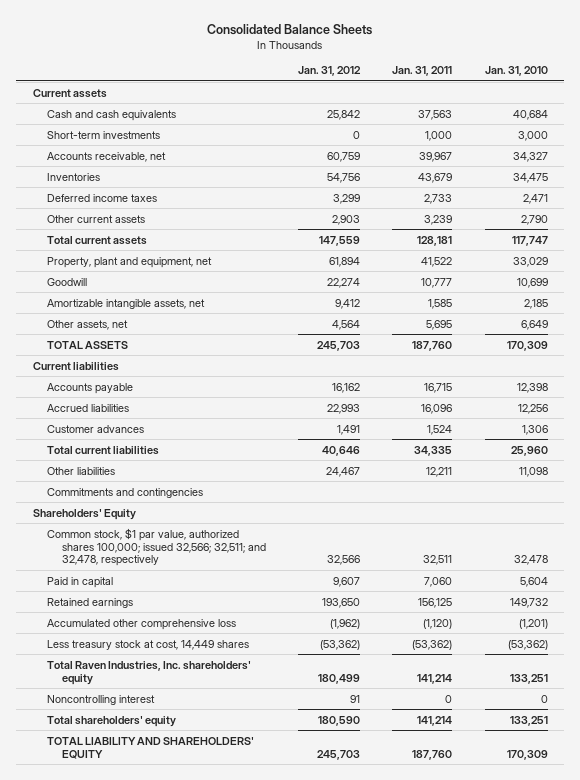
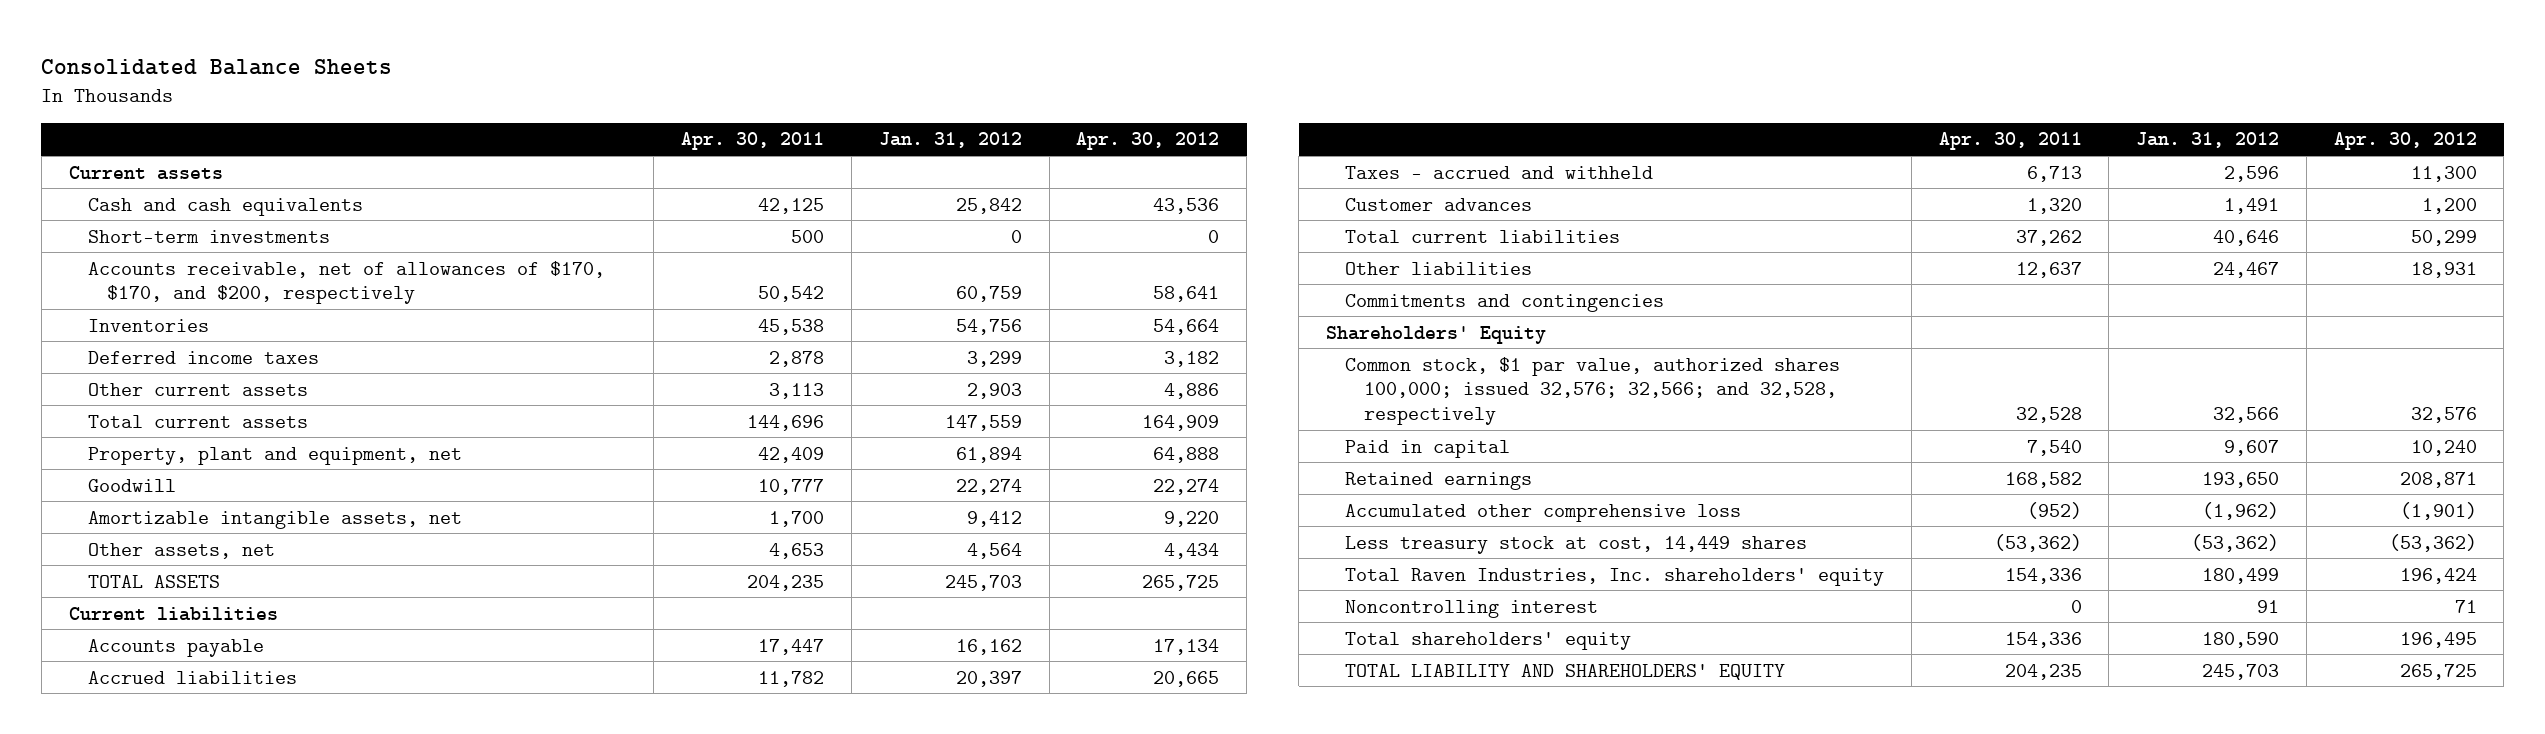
- | Jan. 31, 2012 | Jan. 31, 2011 | Jan. 31, 2010
+ | Apr. 30, 2011 | Jan. 31, 2012 | Apr. 30, 2012
- Accounts receivable, net | 60,759 | 39,967 | 34,327
+ Accounts receivable, net of allowances of $170, $170, and $200, respectively | 50,542 | 60,759 | 58,641
- Accrued liabilities | 22,993 | 16,096 | 12,256
+ Accrued liabilities | 11,782 | 20,397 | 20,665
+ Taxes - accrued and withheld | 6,713 | 2,596 | 11,300
- Common stock, $1 par value, authorized shares 100,000; issued 32,566; 32,511; and 32,478, respectively | 32,566 | 32,511 | 32,478
+ Common stock, $1 par value, authorized shares 100,000; issued 32,576; 32,566; and 32,528, respectively | 32,528 | 32,566 | 32,576

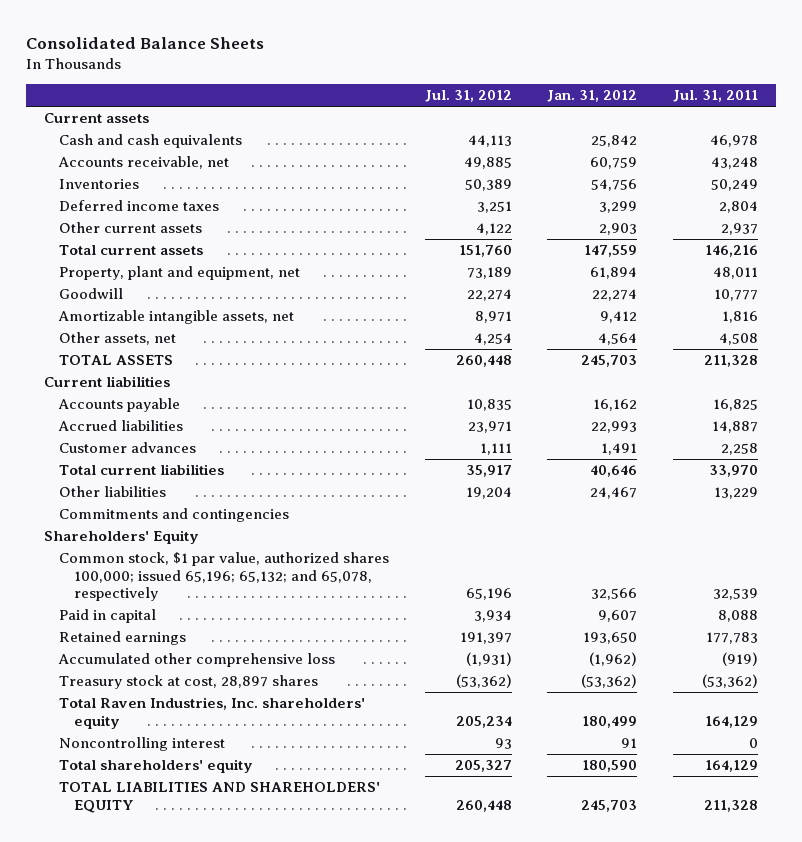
- | Apr. 30, 2011 | Jan. 31, 2012 | Apr. 30, 2012
+ | Jul. 31, 2012 | Jan. 31, 2012 | Jul. 31, 2011
- Short-term investments | 500 | 0 | 0
- Accounts receivable, net of allowances of $170, $170, and $200, respectively | 50,542 | 60,759 | 58,641
+ Accounts receivable, net | 49,885 | 60,759 | 43,248
- Accrued liabilities | 11,782 | 20,397 | 20,665
- Taxes - accrued and withheld | 6,713 | 2,596 | 11,300
+ Accrued liabilities | 23,971 | 22,993 | 14,887
- Common stock, $1 par value, authorized shares 100,000; issued 32,576; 32,566; and 32,528, respectively | 32,528 | 32,566 | 32,576
+ Common stock, $1 par value, authorized shares 100,000; issued 65,196; 65,132; and 65,078, respectively | 65,196 | 32,566 | 32,539
- Less treasury stock at cost, 14,449 shares | (53,362) | (53,362) | (53,362)
+ Treasury stock at cost, 28,897 shares | (53,362) | (53,362) | (53,362)
- TOTAL LIABILITY AND SHAREHOLDERS' EQUITY | 204,235 | 245,703 | 265,725
+ TOTAL LIABILITIES AND SHAREHOLDERS' EQUITY | 260,448 | 245,703 | 211,328

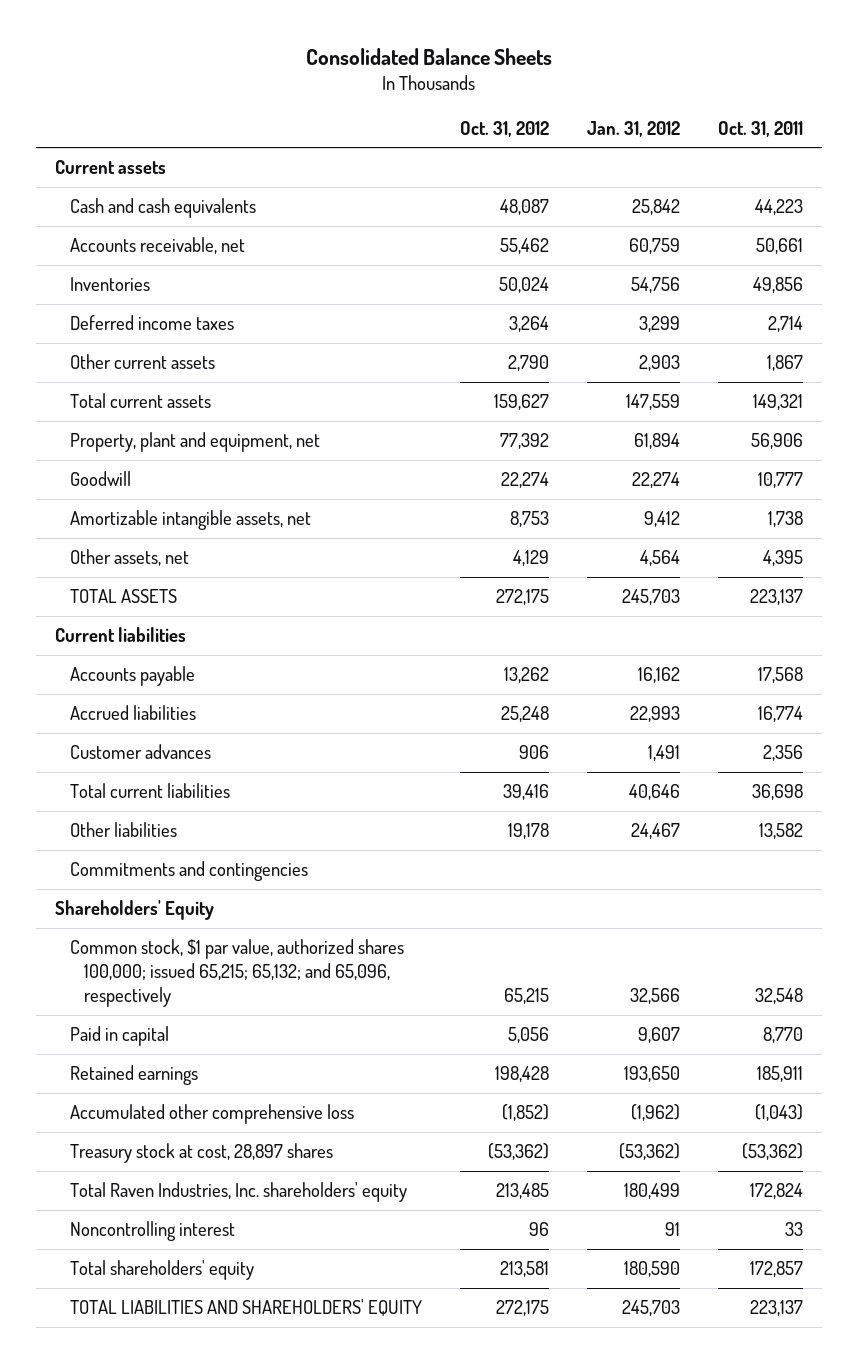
- | Jul. 31, 2012 | Jan. 31, 2012 | Jul. 31, 2011
+ | Oct. 31, 2012 | Jan. 31, 2012 | Oct. 31, 2011
- Common stock, $1 par value, authorized shares 100,000; issued 65,196; 65,132; and 65,078, respectively | 65,196 | 32,566 | 32,539
+ Common stock, $1 par value, authorized shares 100,000; issued 65,215; 65,132; and 65,096, respectively | 65,215 | 32,566 | 32,548

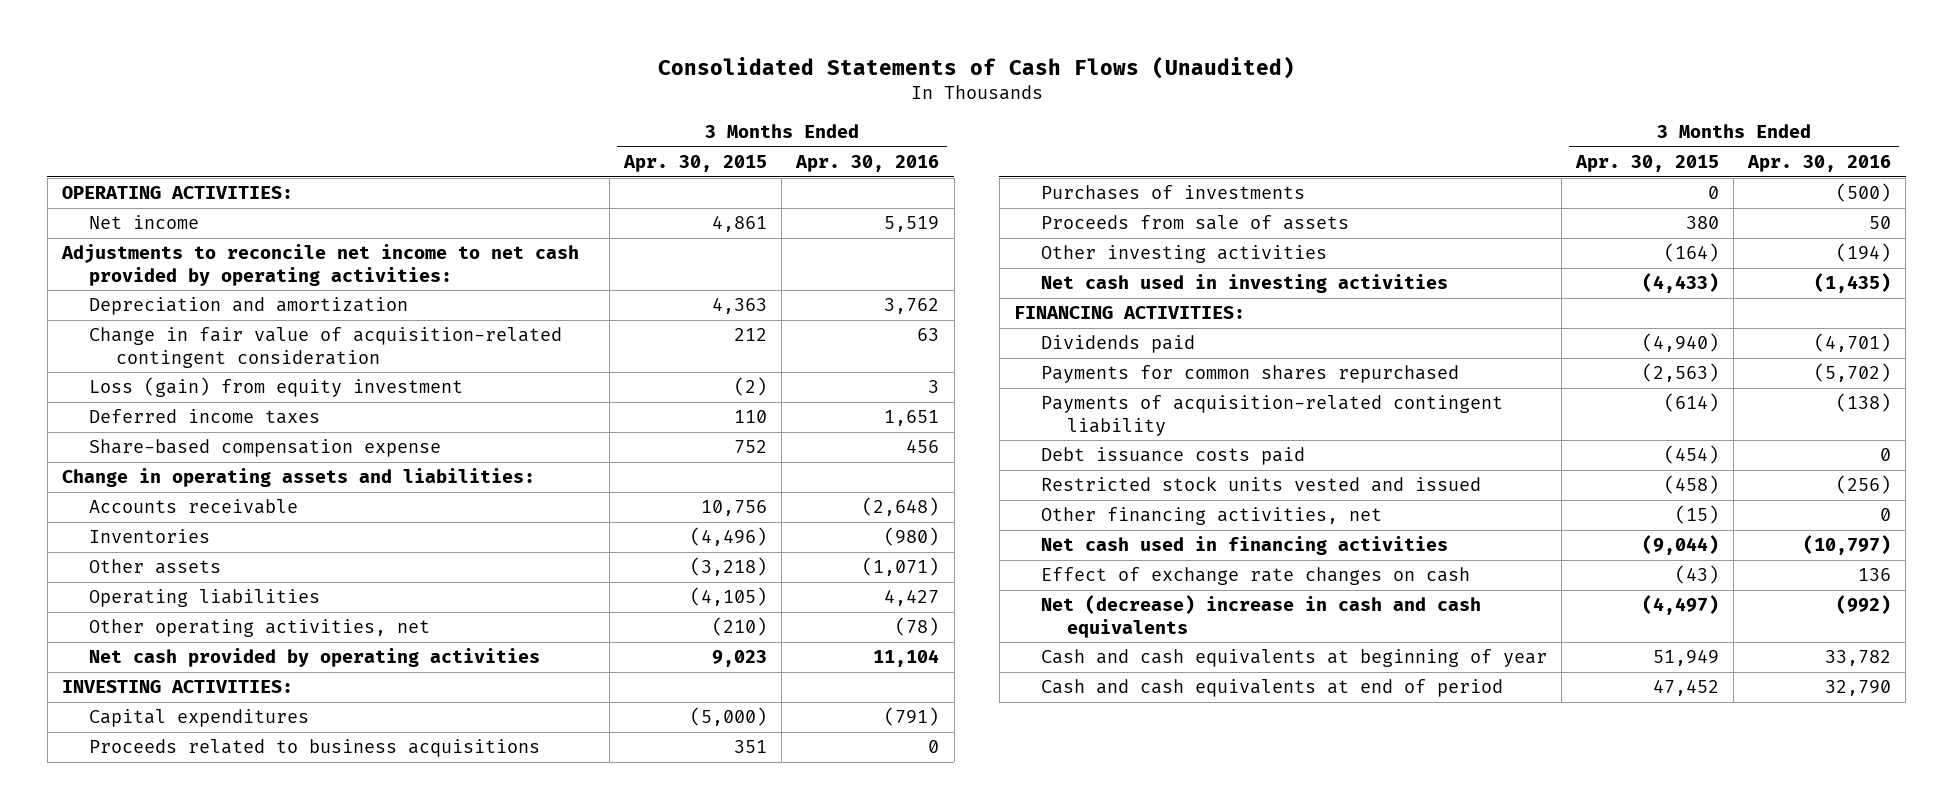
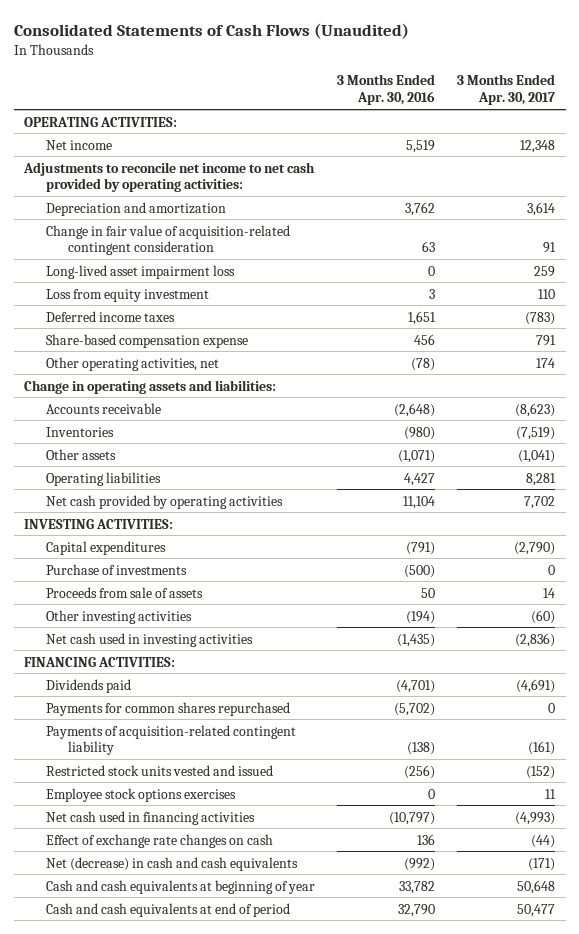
- | 3 Months Ended Apr. 30, 2015 | 3 Months Ended Apr. 30, 2016
+ | 3 Months Ended Apr. 30, 2016 | 3 Months Ended Apr. 30, 2017
- Loss (gain) from equity investment | (2) | 3
+ Long-lived asset impairment loss | 0 | 259
+ Loss from equity investment | 3 | 110
moved up: Other operating activities, net | (78) | 174
- Proceeds related to business acquisitions | 351 | 0
- Purchases of investments | 0 | (500)
+ Purchase of investments | (500) | 0
- Debt issuance costs paid | (454) | 0
- Other financing activities, net | (15) | 0
+ Employee stock options exercises | 0 | 11
- Net (decrease) increase in cash and cash equivalents | (4,497) | (992)
+ Net (decrease) in cash and cash equivalents | (992) | (171)

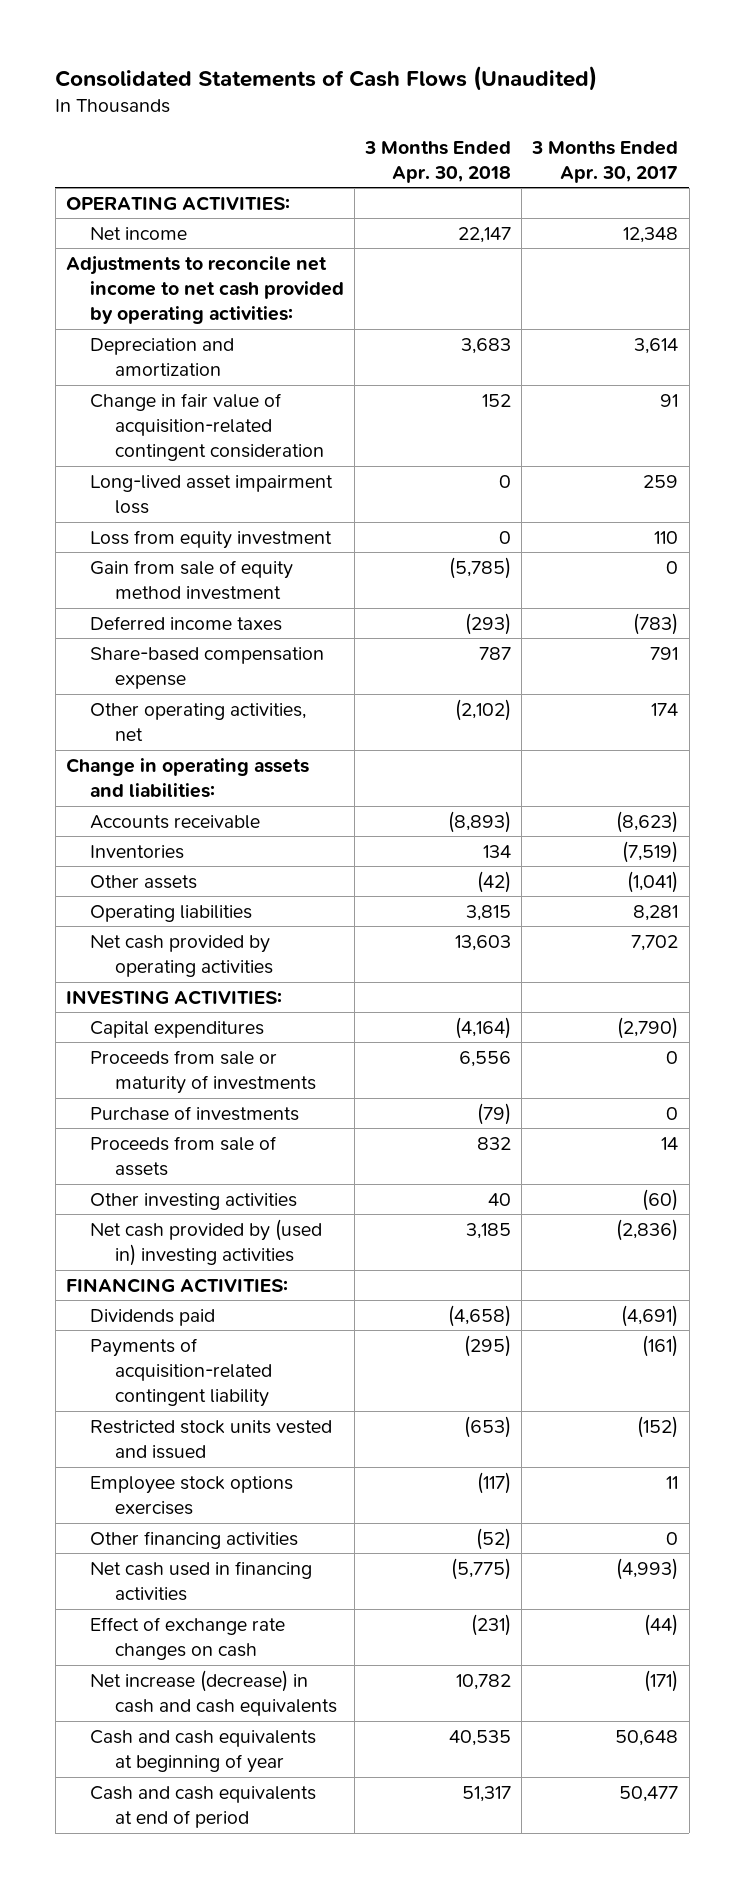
- | 3 Months Ended Apr. 30, 2016 | 3 Months Ended Apr. 30, 2017
+ | 3 Months Ended Apr. 30, 2018 | 3 Months Ended Apr. 30, 2017
+ Gain from sale of equity method investment | (5,785) | 0
+ Proceeds from sale or maturity of investments | 6,556 | 0
- Net cash used in investing activities | (1,435) | (2,836)
+ Net cash provided by (used in) investing activities | 3,185 | (2,836)
- Payments for common shares repurchased | (5,702) | 0
+ Other financing activities | (52) | 0
- Net (decrease) in cash and cash equivalents | (992) | (171)
+ Net increase (decrease) in cash and cash equivalents | 10,782 | (171)

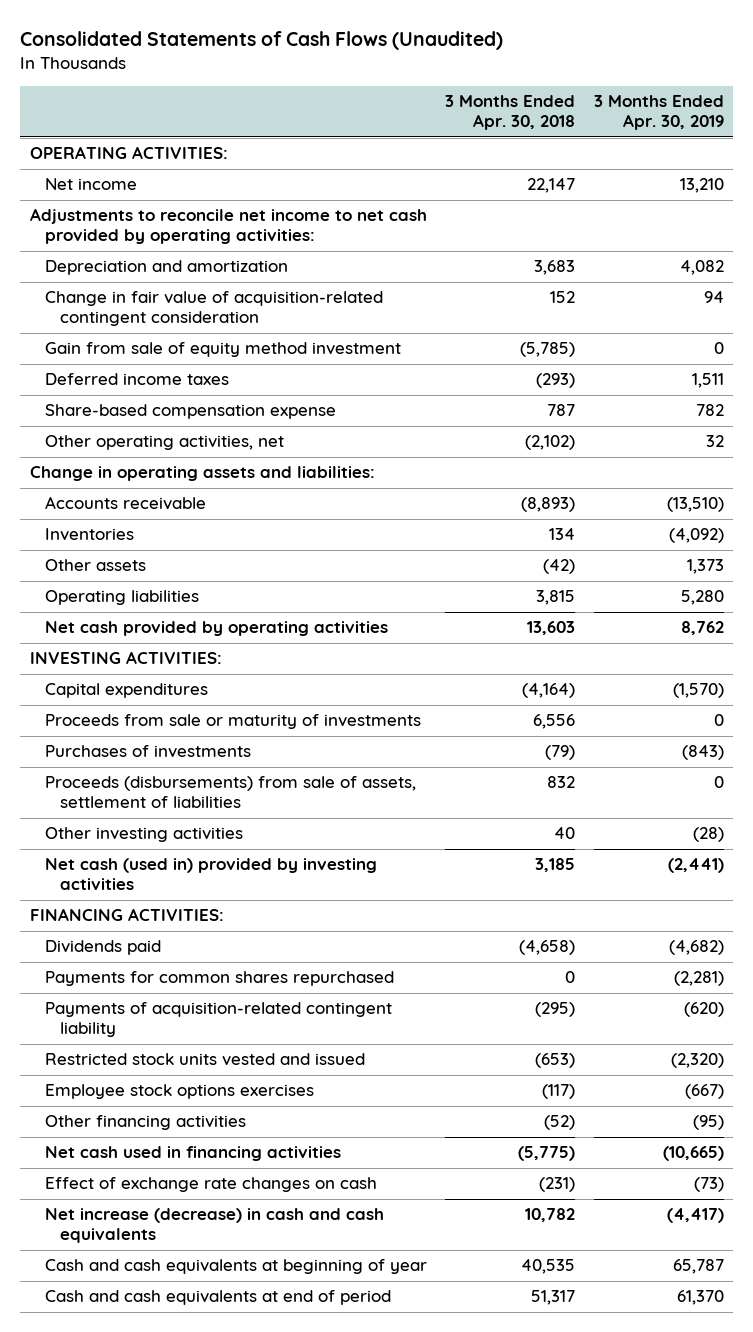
- | 3 Months Ended Apr. 30, 2018 | 3 Months Ended Apr. 30, 2017
+ | 3 Months Ended Apr. 30, 2018 | 3 Months Ended Apr. 30, 2019
- Long-lived asset impairment loss | 0 | 259
- Loss from equity investment | 0 | 110
- Purchase of investments | (79) | 0
- Proceeds from sale of assets | 832 | 14
+ Purchases of investments | (79) | (843)
+ Proceeds (disbursements) from sale of assets, settlement of liabilities | 832 | 0
- Net cash provided by (used in) investing activities | 3,185 | (2,836)
+ Net cash (used in) provided by investing activities | 3,185 | (2,441)
+ Payments for common shares repurchased | 0 | (2,281)

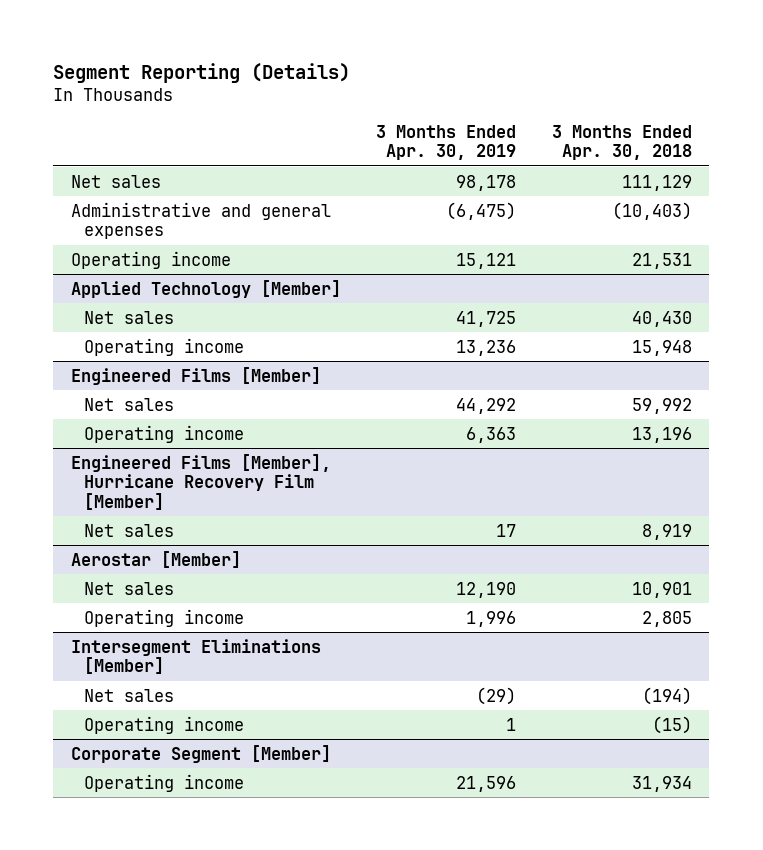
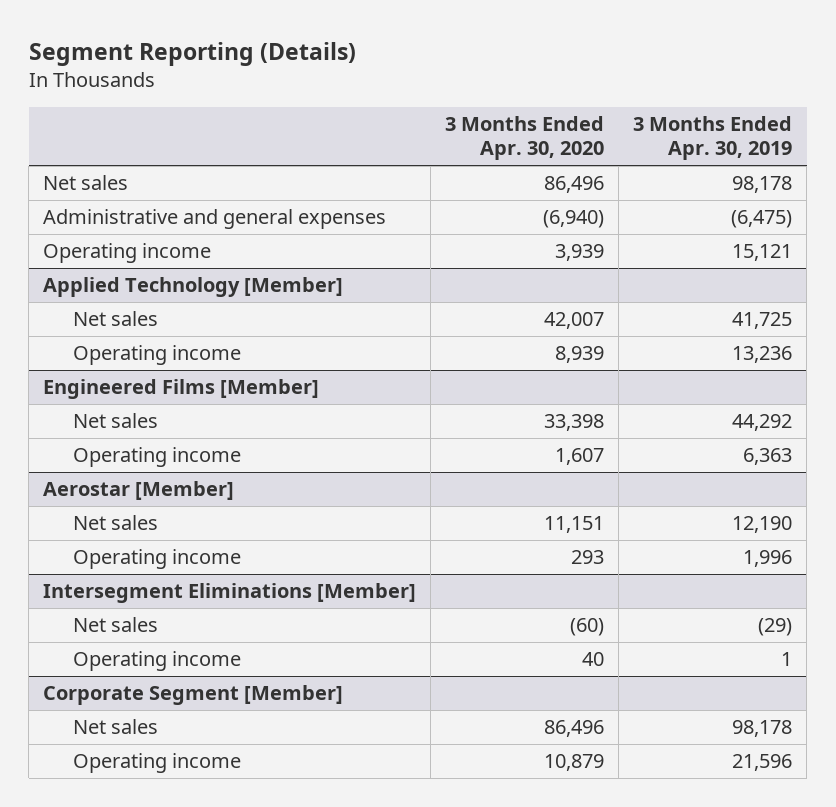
- | 3 Months Ended Apr. 30, 2019 | 3 Months Ended Apr. 30, 2018
+ | 3 Months Ended Apr. 30, 2020 | 3 Months Ended Apr. 30, 2019
- Engineered Films [Member], Hurricane Recovery Film [Member]
- Net sales | 17 | 8,919
@ Corporate Segment [Member]
+ Net sales | 86,496 | 98,178

